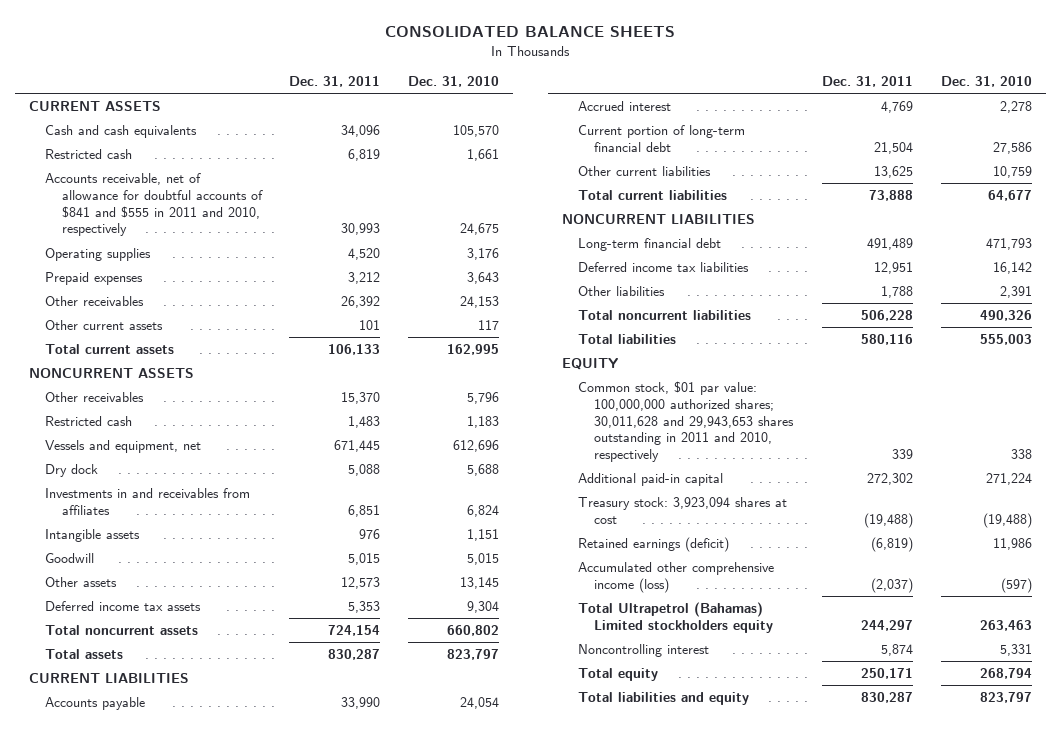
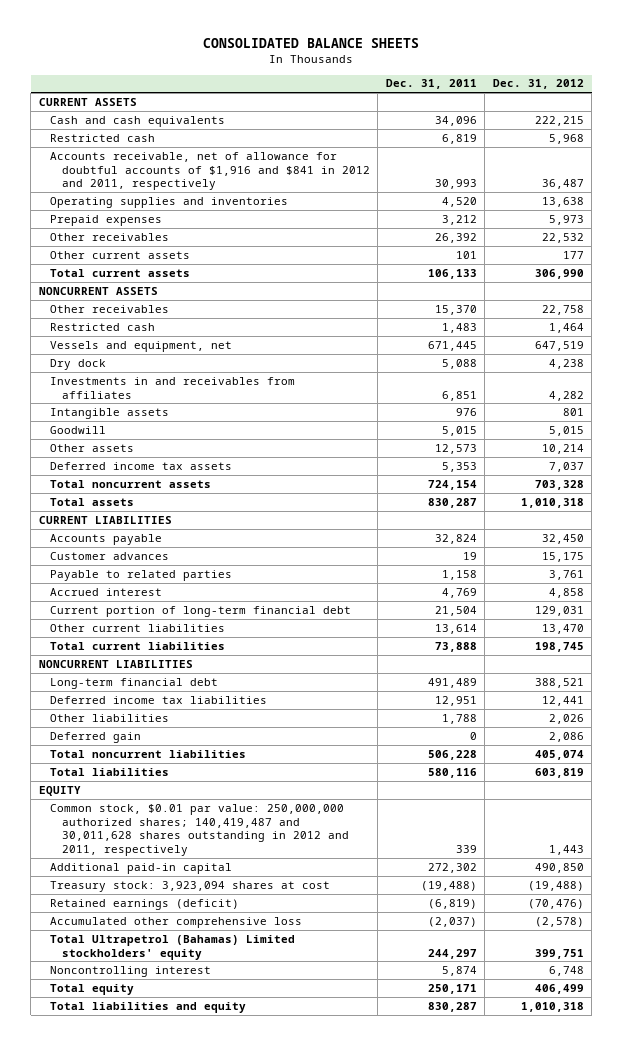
- | Dec. 31, 2011 | Dec. 31, 2010
+ | Dec. 31, 2011 | Dec. 31, 2012
- Accounts receivable, net of allowance for doubtful accounts of $841 and $555 in 2011 and 2010, respectively | 30,993 | 24,675
- Operating supplies | 4,520 | 3,176
+ Accounts receivable, net of allowance for doubtful accounts of $1,916 and $841 in 2012 and 2011, respectively | 30,993 | 36,487
+ Operating supplies and inventories | 4,520 | 13,638
- Accounts payable | 33,990 | 24,054
+ Accounts payable | 32,824 | 32,450
+ Customer advances | 19 | 15,175
+ Payable to related parties | 1,158 | 3,761
- Other current liabilities | 13,625 | 10,759
+ Other current liabilities | 13,614 | 13,470
+ Deferred gain | 0 | 2,086
- Common stock, $01 par value: 100,000,000 authorized shares; 30,011,628 and 29,943,653 shares outstanding in 2011 and 2010, respectively | 339 | 338
+ Common stock, $0.01 par value: 250,000,000 authorized shares; 140,419,487 and 30,011,628 shares outstanding in 2012 and 2011, respectively | 339 | 1,443
- Accumulated other comprehensive income (loss) | (2,037) | (597)
- Total Ultrapetrol (Bahamas) Limited stockholders equity | 244,297 | 263,463
+ Accumulated other comprehensive loss | (2,037) | (2,578)
+ Total Ultrapetrol (Bahamas) Limited stockholders' equity | 244,297 | 399,751

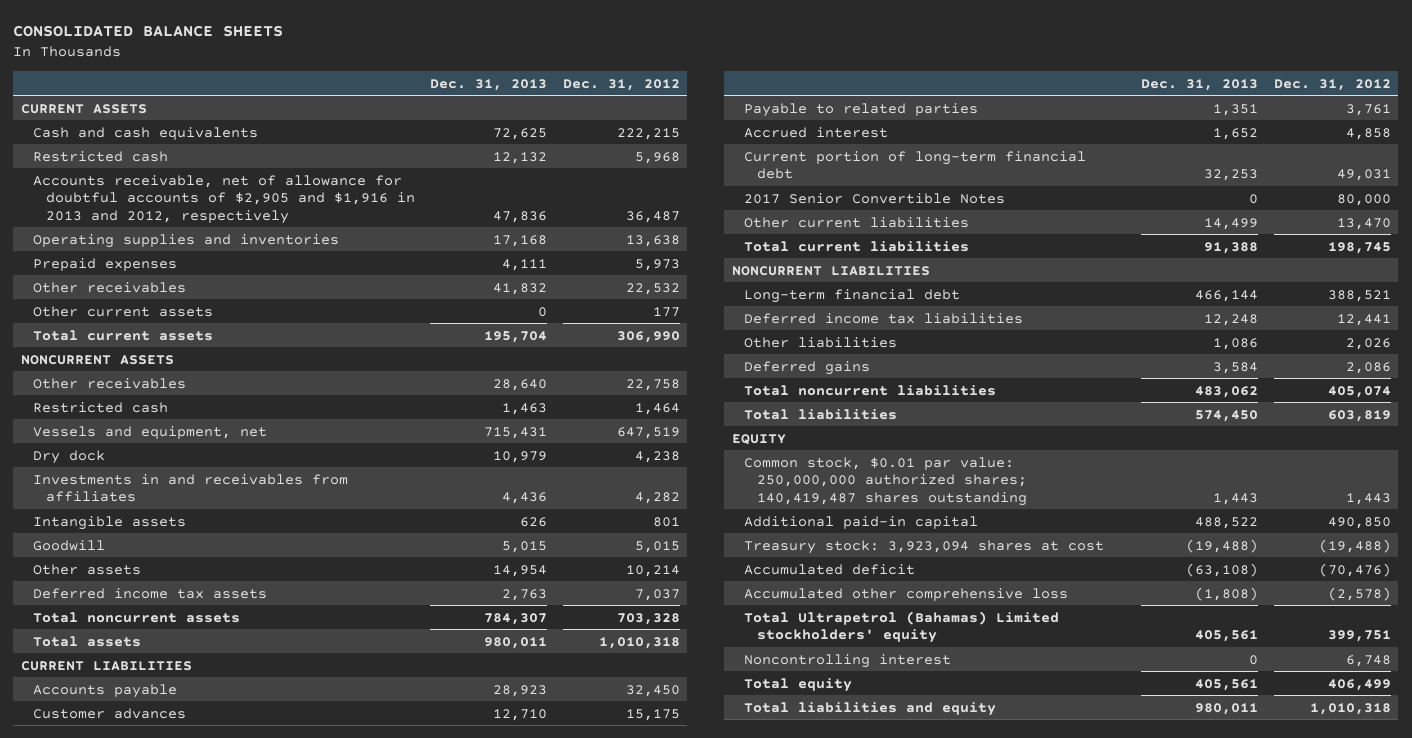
- | Dec. 31, 2011 | Dec. 31, 2012
+ | Dec. 31, 2013 | Dec. 31, 2012
- Accounts receivable, net of allowance for doubtful accounts of $1,916 and $841 in 2012 and 2011, respectively | 30,993 | 36,487
+ Accounts receivable, net of allowance for doubtful accounts of $2,905 and $1,916 in 2013 and 2012, respectively | 47,836 | 36,487
- Current portion of long-term financial debt | 21,504 | 129,031
+ Current portion of long-term financial debt | 32,253 | 49,031
+ 2017 Senior Convertible Notes | 0 | 80,000
- Deferred gain | 0 | 2,086
+ Deferred gains | 3,584 | 2,086
- Common stock, $0.01 par value: 250,000,000 authorized shares; 140,419,487 and 30,011,628 shares outstanding in 2012 and 2011, respectively | 339 | 1,443
+ Common stock, $0.01 par value: 250,000,000 authorized shares; 140,419,487 shares outstanding | 1,443 | 1,443
- Retained earnings (deficit) | (6,819) | (70,476)
+ Accumulated deficit | (63,108) | (70,476)

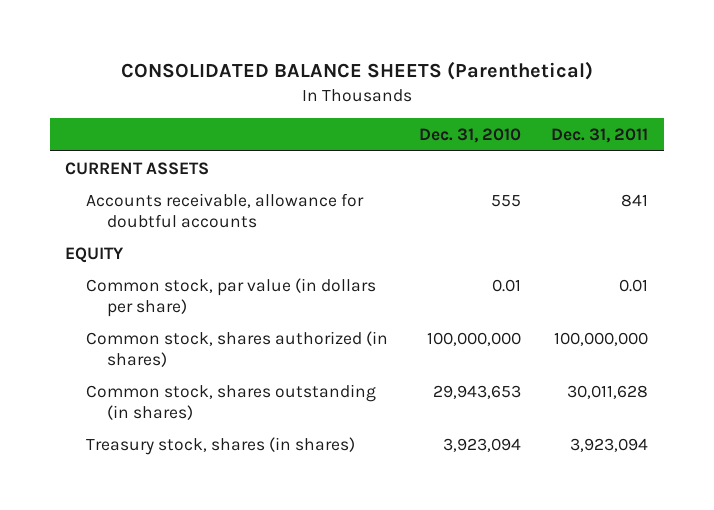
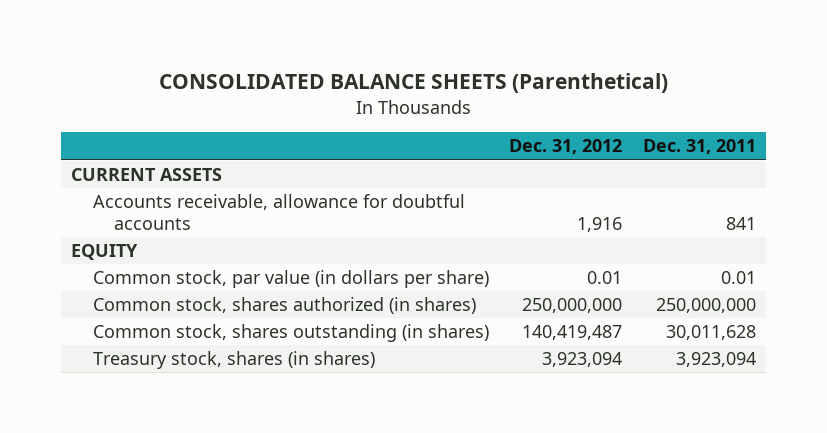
- | Dec. 31, 2010 | Dec. 31, 2011
+ | Dec. 31, 2012 | Dec. 31, 2011
- Common stock, shares authorized (in shares) | 100,000,000 | 100,000,000
+ Common stock, shares authorized (in shares) | 250,000,000 | 250,000,000

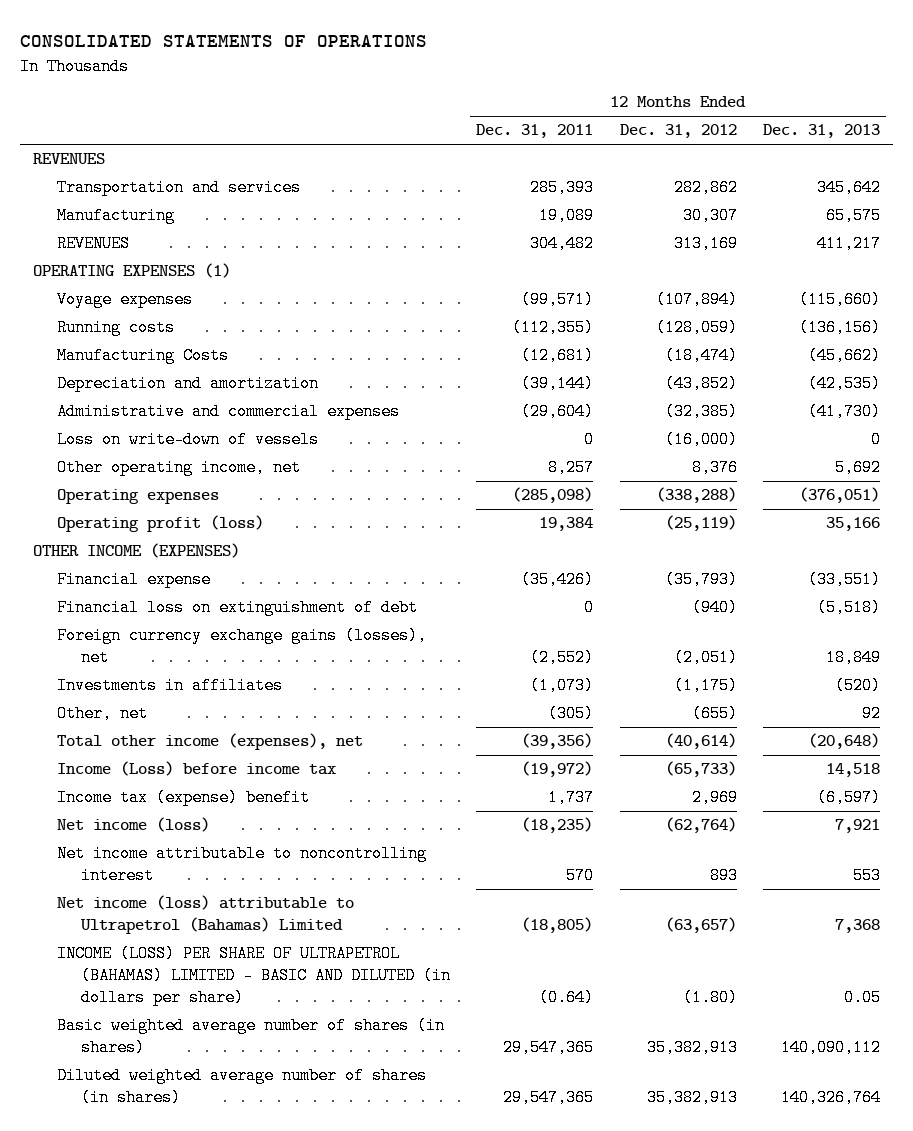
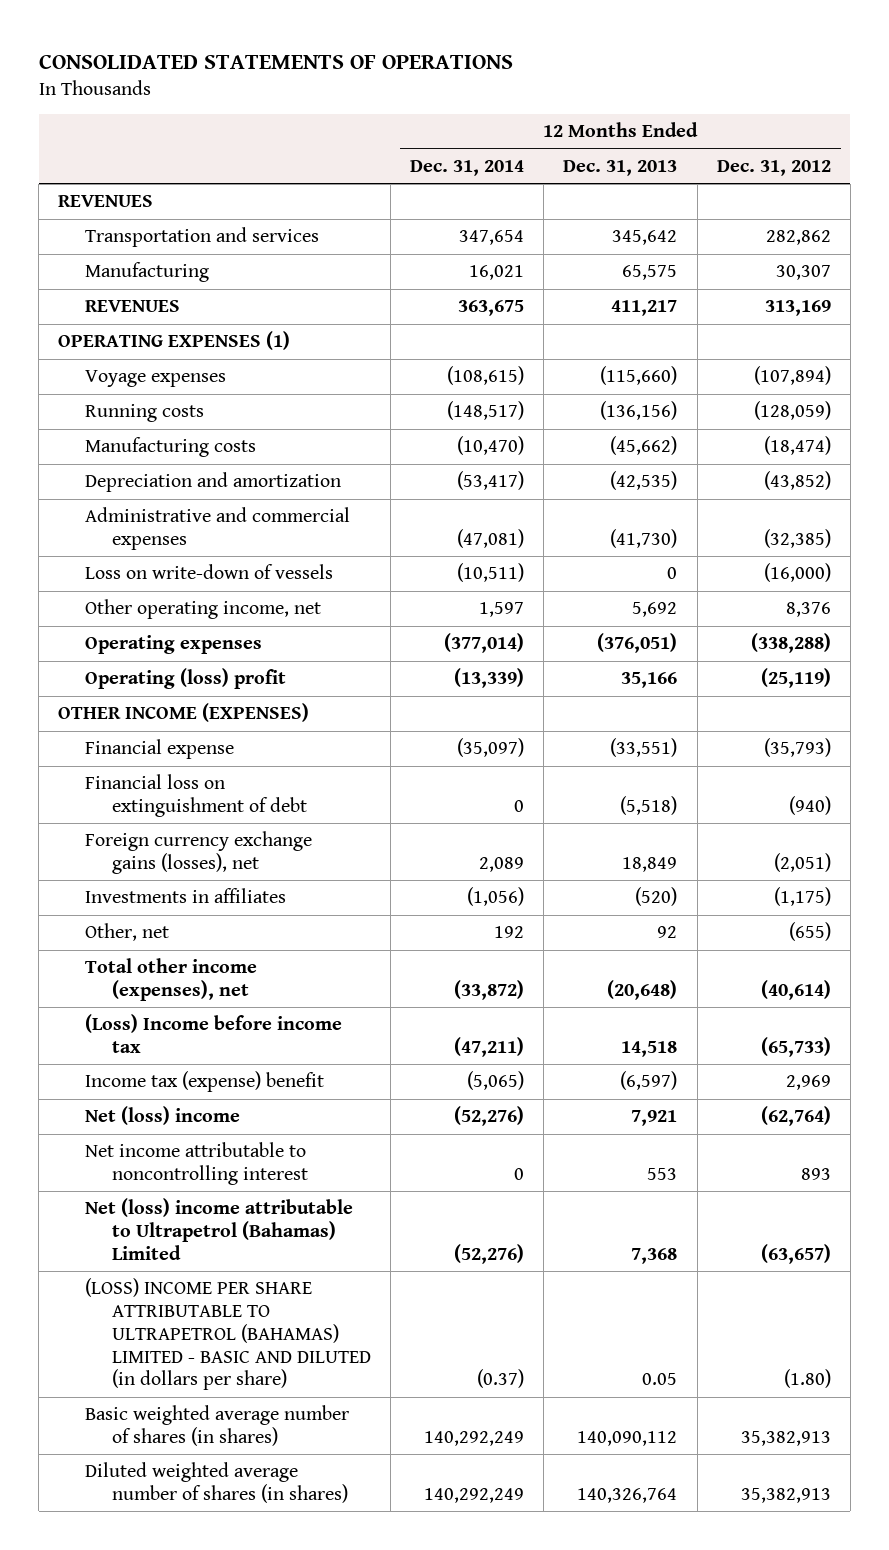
- | 12 Months Ended Dec. 31, 2011 | 12 Months Ended Dec. 31, 2012 | 12 Months Ended Dec. 31, 2013
+ | 12 Months Ended Dec. 31, 2014 | 12 Months Ended Dec. 31, 2013 | 12 Months Ended Dec. 31, 2012
- Manufacturing Costs | (12,681) | (18,474) | (45,662)
+ Manufacturing costs | (10,470) | (45,662) | (18,474)
- Operating profit (loss) | 19,384 | (25,119) | 35,166
+ Operating (loss) profit | (13,339) | 35,166 | (25,119)
- Income (Loss) before income tax | (19,972) | (65,733) | 14,518
+ (Loss) Income before income tax | (47,211) | 14,518 | (65,733)
- Net income (loss) | (18,235) | (62,764) | 7,921
+ Net (loss) income | (52,276) | 7,921 | (62,764)
- Net income (loss) attributable to Ultrapetrol (Bahamas) Limited | (18,805) | (63,657) | 7,368
- INCOME (LOSS) PER SHARE OF ULTRAPETROL (BAHAMAS) LIMITED - BASIC AND DILUTED (in dollars per share) | (0.64) | (1.80) | 0.05
+ Net (loss) income attributable to Ultrapetrol (Bahamas) Limited | (52,276) | 7,368 | (63,657)
+ (LOSS) INCOME PER SHARE ATTRIBUTABLE TO ULTRAPETROL (BAHAMAS) LIMITED - BASIC AND DILUTED (in dollars per share) | (0.37) | 0.05 | (1.80)

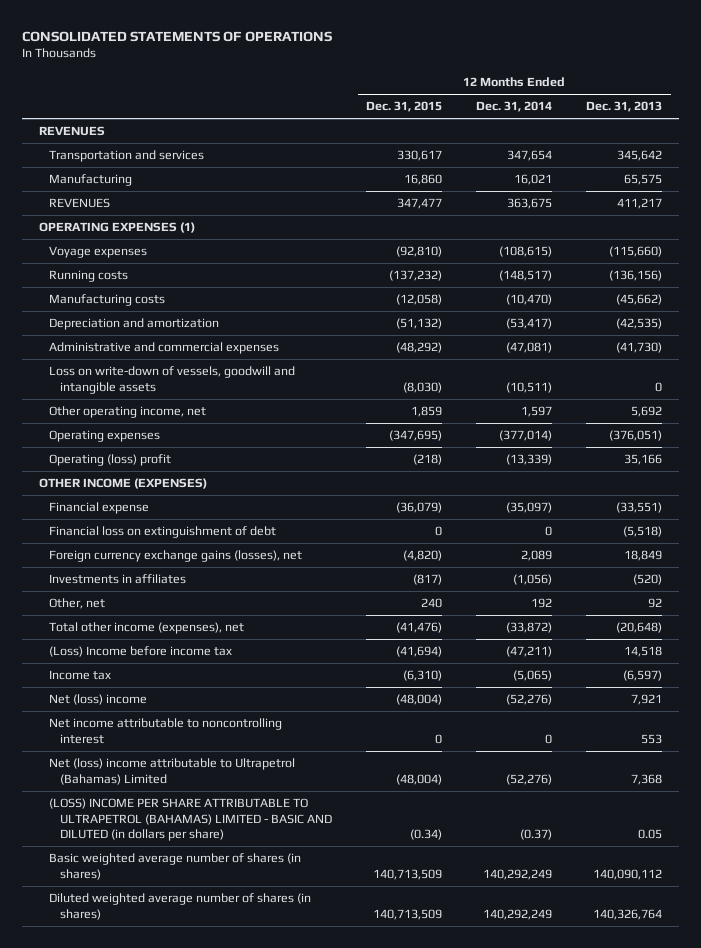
- | 12 Months Ended Dec. 31, 2014 | 12 Months Ended Dec. 31, 2013 | 12 Months Ended Dec. 31, 2012
+ | 12 Months Ended Dec. 31, 2015 | 12 Months Ended Dec. 31, 2014 | 12 Months Ended Dec. 31, 2013
- Loss on write-down of vessels | (10,511) | 0 | (16,000)
+ Loss on write-down of vessels, goodwill and intangible assets | (8,030) | (10,511) | 0
- Income tax (expense) benefit | (5,065) | (6,597) | 2,969
+ Income tax | (6,310) | (5,065) | (6,597)

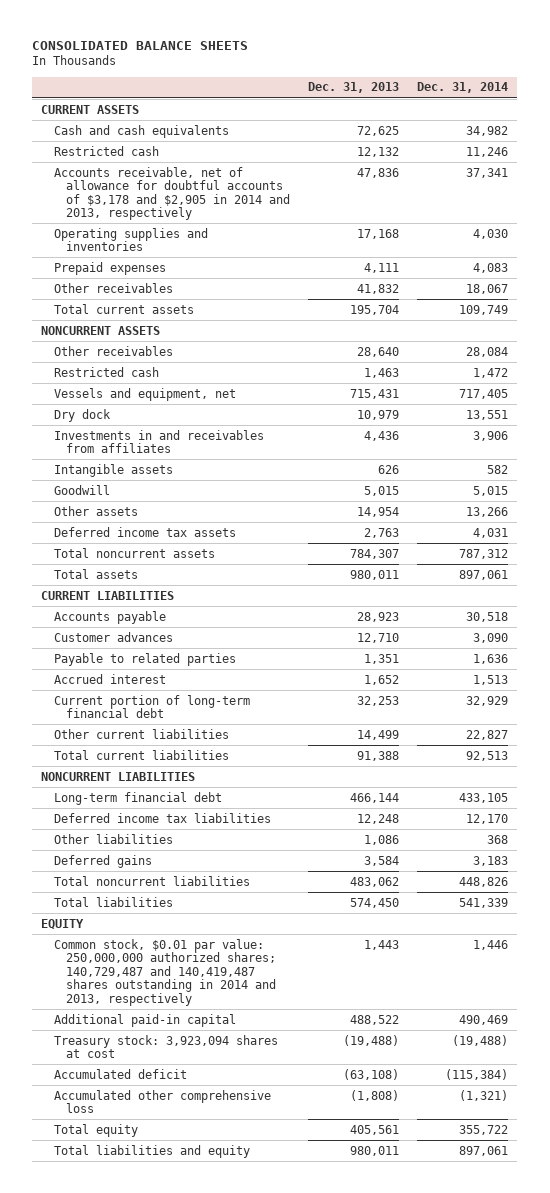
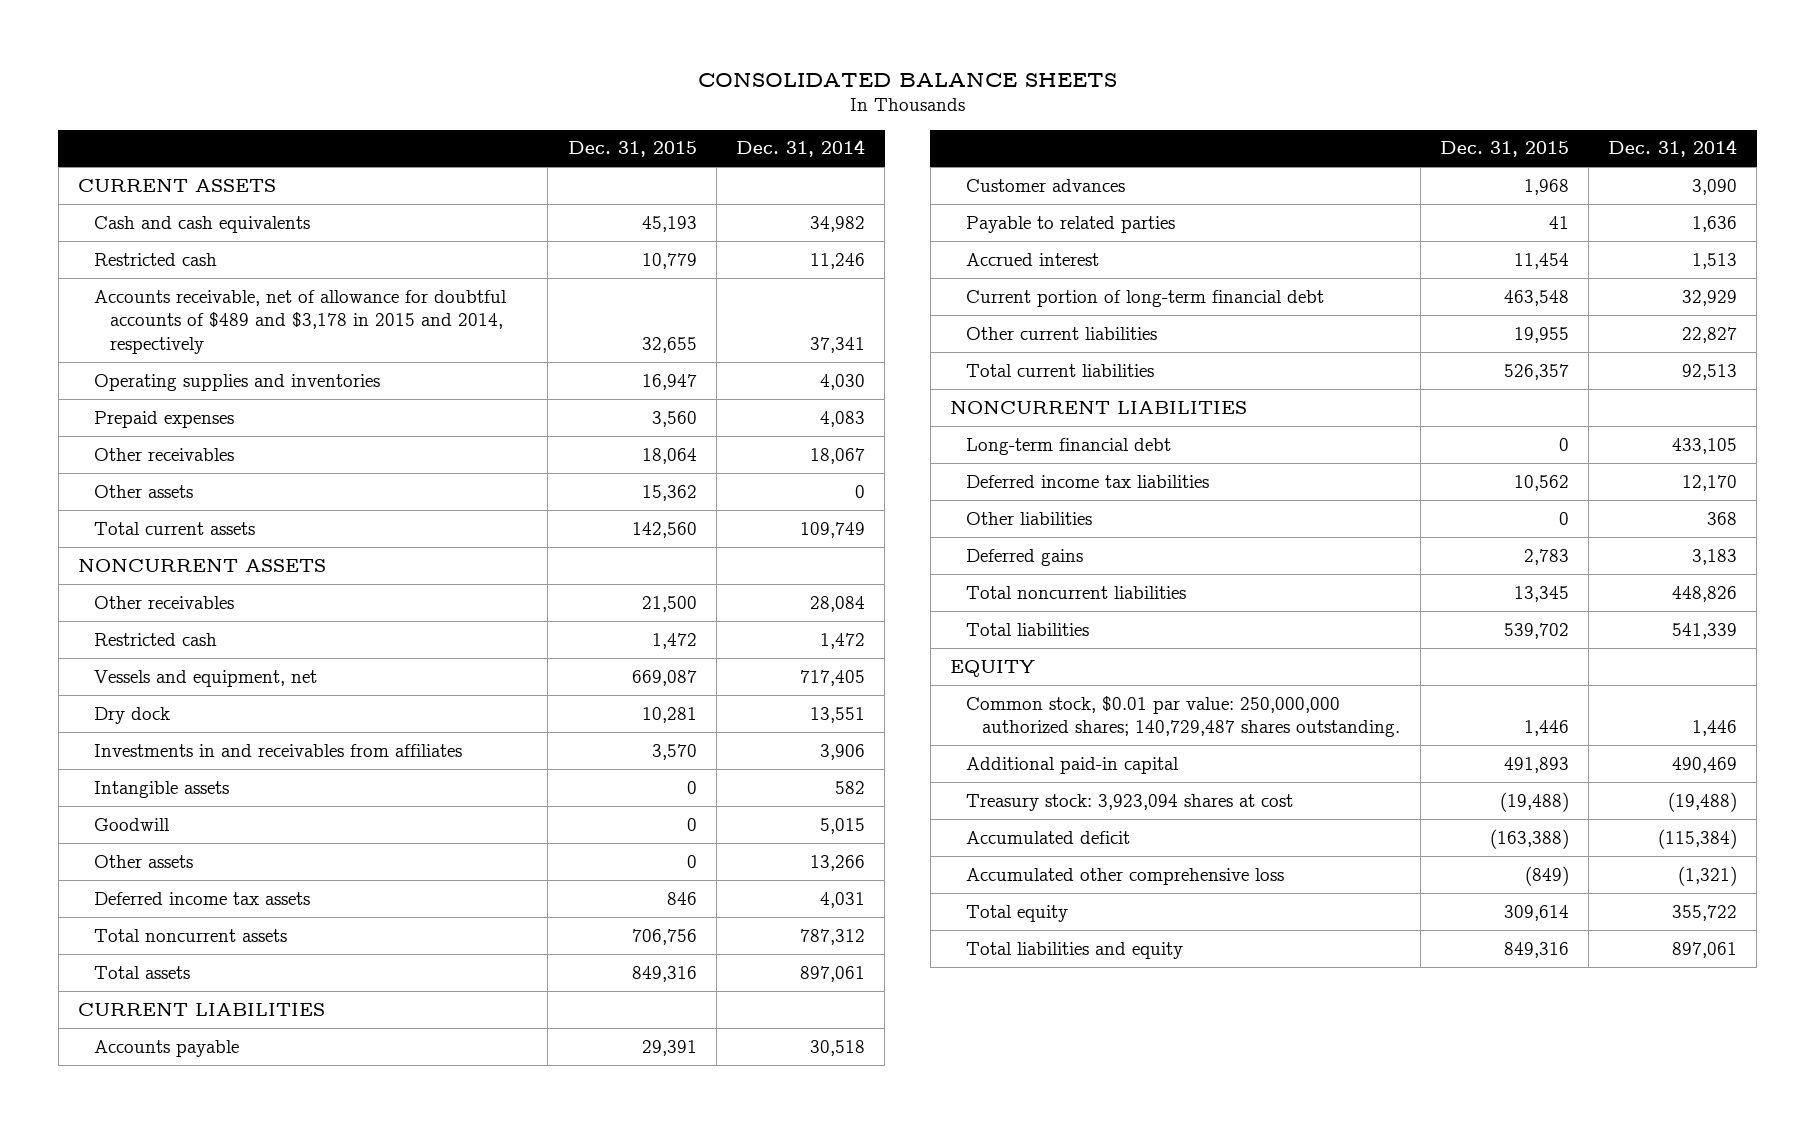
- | Dec. 31, 2013 | Dec. 31, 2014
+ | Dec. 31, 2015 | Dec. 31, 2014
- Accounts receivable, net of allowance for doubtful accounts of $3,178 and $2,905 in 2014 and 2013, respectively | 47,836 | 37,341
+ Accounts receivable, net of allowance for doubtful accounts of $489 and $3,178 in 2015 and 2014, respectively | 32,655 | 37,341
+ Other assets | 15,362 | 0
- Common stock, $0.01 par value: 250,000,000 authorized shares; 140,729,487 and 140,419,487 shares outstanding in 2014 and 2013, respectively | 1,443 | 1,446
+ Common stock, $0.01 par value: 250,000,000 authorized shares; 140,729,487 shares outstanding. | 1,446 | 1,446

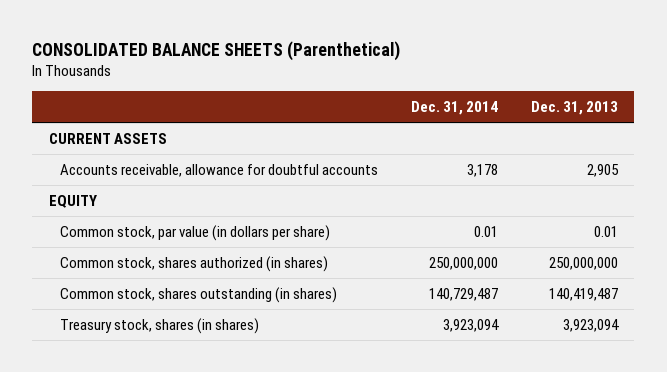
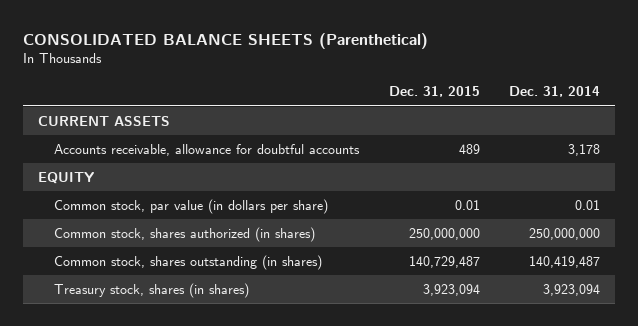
- | Dec. 31, 2014 | Dec. 31, 2013
+ | Dec. 31, 2015 | Dec. 31, 2014
- Common stock, shares outstanding (in shares) | 140,729,487 | 140,419,487
+ Common stock, shares outstanding (in shares) | 140,729,487 | 140,419,487

